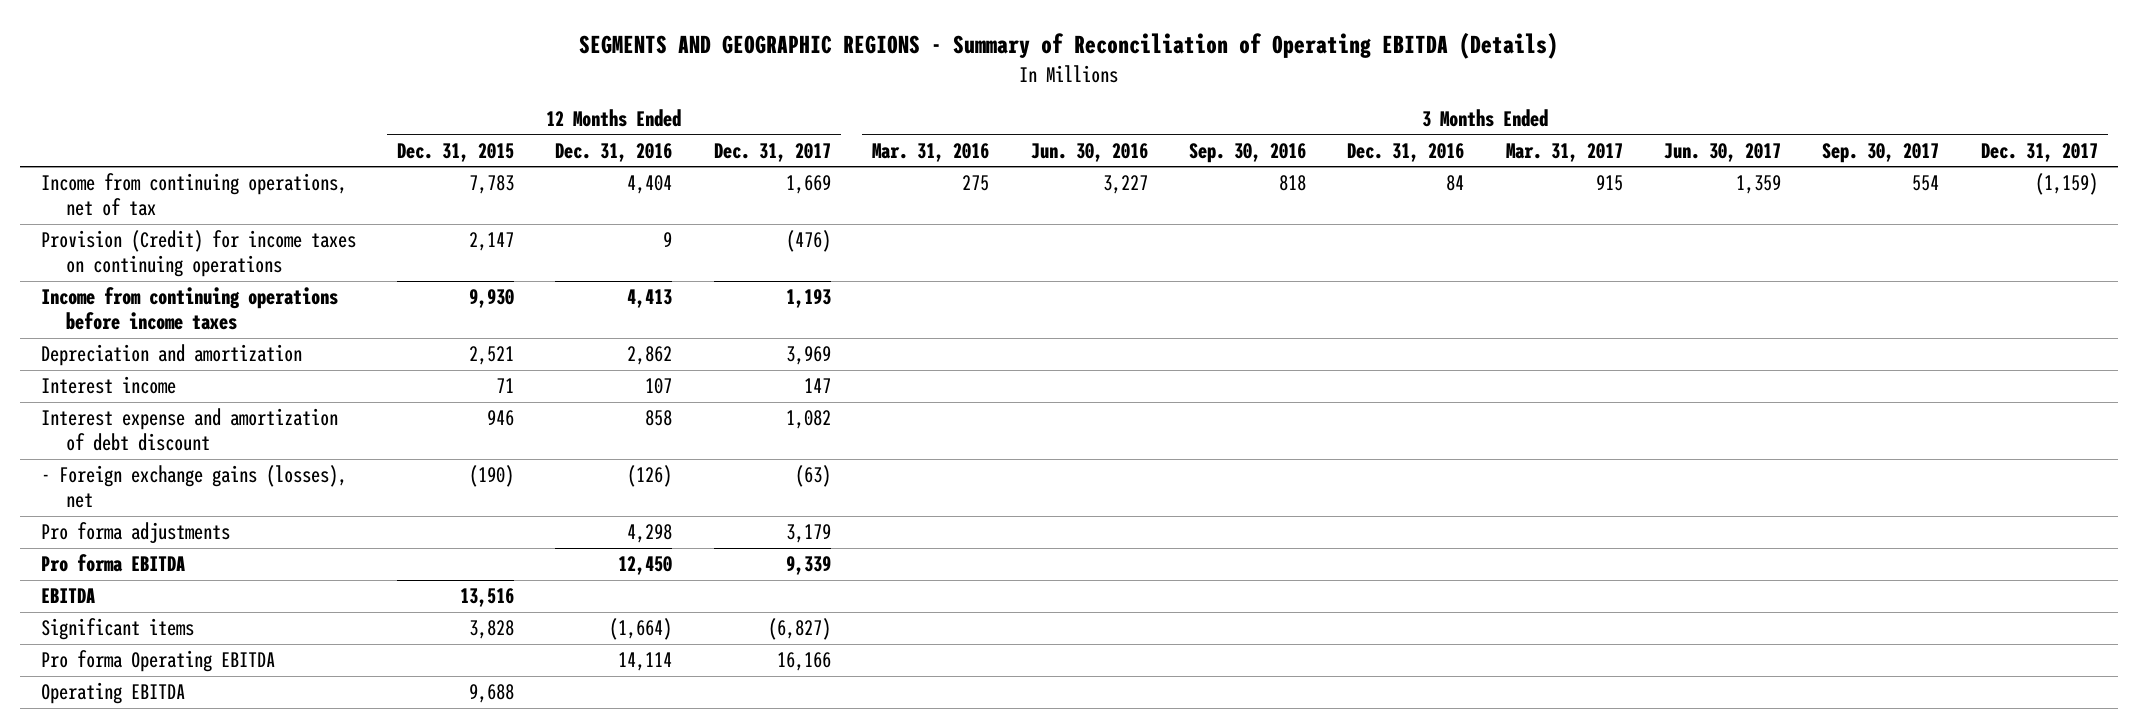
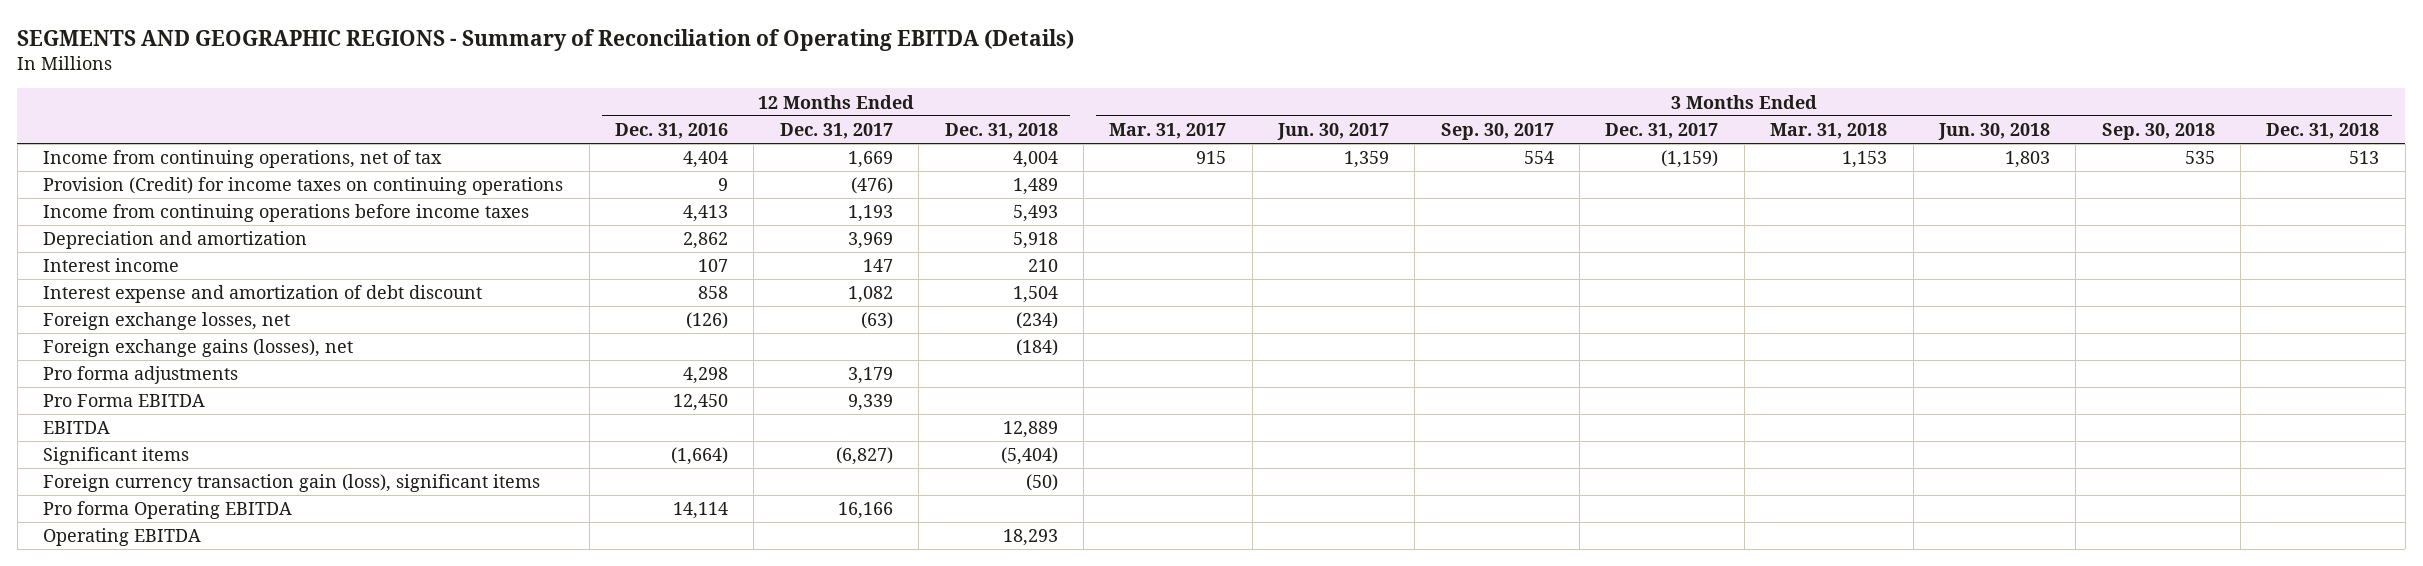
- | 12 Months Ended Dec. 31, 2015 | 12 Months Ended Dec. 31, 2016 | 12 Months Ended Dec. 31, 2017 | 3 Months Ended Mar. 31, 2016 | 3 Months Ended Jun. 30, 2016 | 3 Months Ended Sep. 30, 2016 | 3 Months Ended Dec. 31, 2016 | 3 Months Ended Mar. 31, 2017 | 3 Months Ended Jun. 30, 2017 | 3 Months Ended Sep. 30, 2017 | 3 Months Ended Dec. 31, 2017
+ | 12 Months Ended Dec. 31, 2016 | 12 Months Ended Dec. 31, 2017 | 12 Months Ended Dec. 31, 2018 | 3 Months Ended Mar. 31, 2017 | 3 Months Ended Jun. 30, 2017 | 3 Months Ended Sep. 30, 2017 | 3 Months Ended Dec. 31, 2017 | 3 Months Ended Mar. 31, 2018 | 3 Months Ended Jun. 30, 2018 | 3 Months Ended Sep. 30, 2018 | 3 Months Ended Dec. 31, 2018
- - Foreign exchange gains (losses), net | (190) | (126) | (63) | | | | | | | |
+ Foreign exchange losses, net | (126) | (63) | (234) | | | | | | | |
+ Foreign exchange gains (losses), net | | | (184) | | | | | | | |
- Pro forma EBITDA | | 12,450 | 9,339 | | | | | | | |
+ Pro Forma EBITDA | 12,450 | 9,339 | | | | | | | | |
+ Foreign currency transaction gain (loss), significant items | | | (50) | | | | | | | |

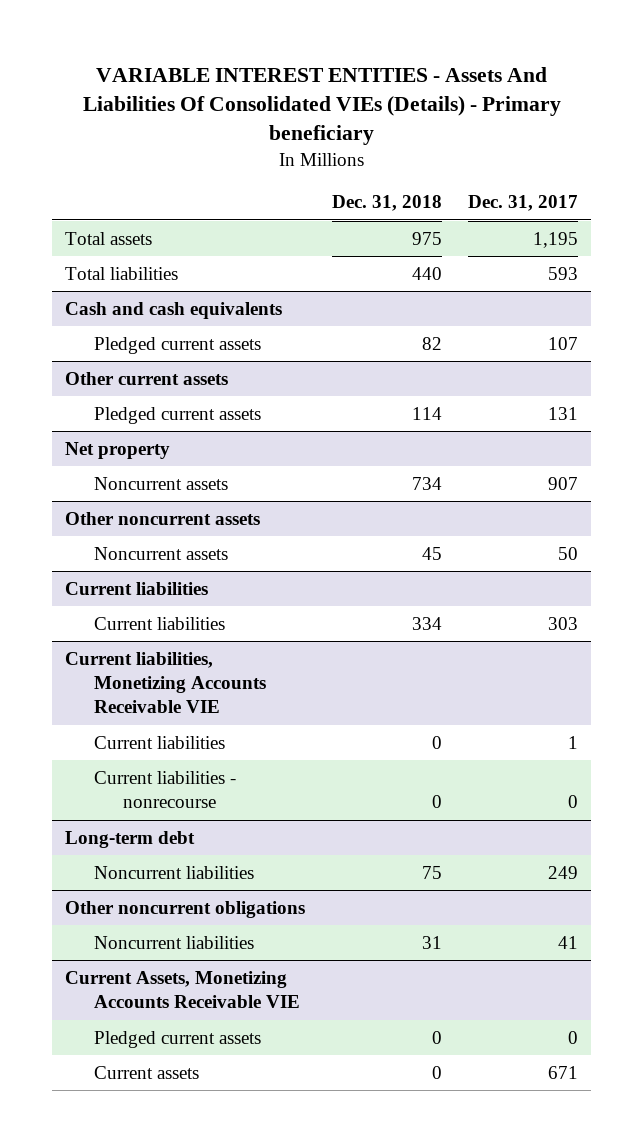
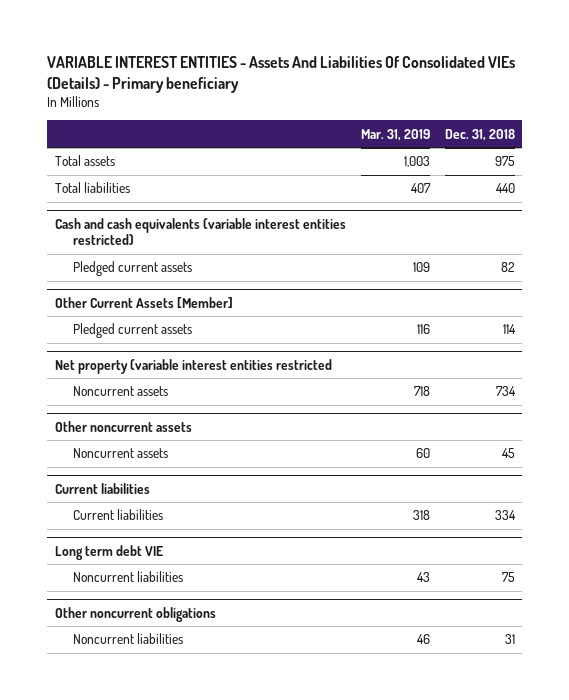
- | Dec. 31, 2018 | Dec. 31, 2017
+ | Mar. 31, 2019 | Dec. 31, 2018
- Cash and cash equivalents
+ Cash and cash equivalents (variable interest entities restricted)
- Other current assets
+ Other Current Assets [Member]
- Net property
+ Net property (variable interest entities restricted
- Current liabilities, Monetizing Accounts Receivable VIE
- Current liabilities | 0 | 1
- Current liabilities - nonrecourse | 0 | 0
- Long-term debt
+ Long term debt VIE
- Current Assets, Monetizing Accounts Receivable VIE
- Pledged current assets | 0 | 0
- Current assets | 0 | 671

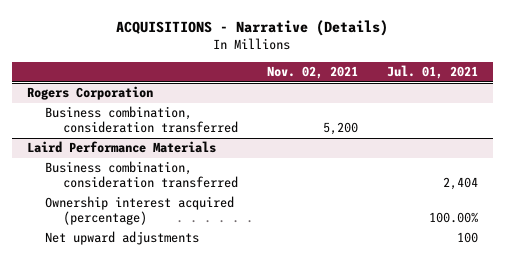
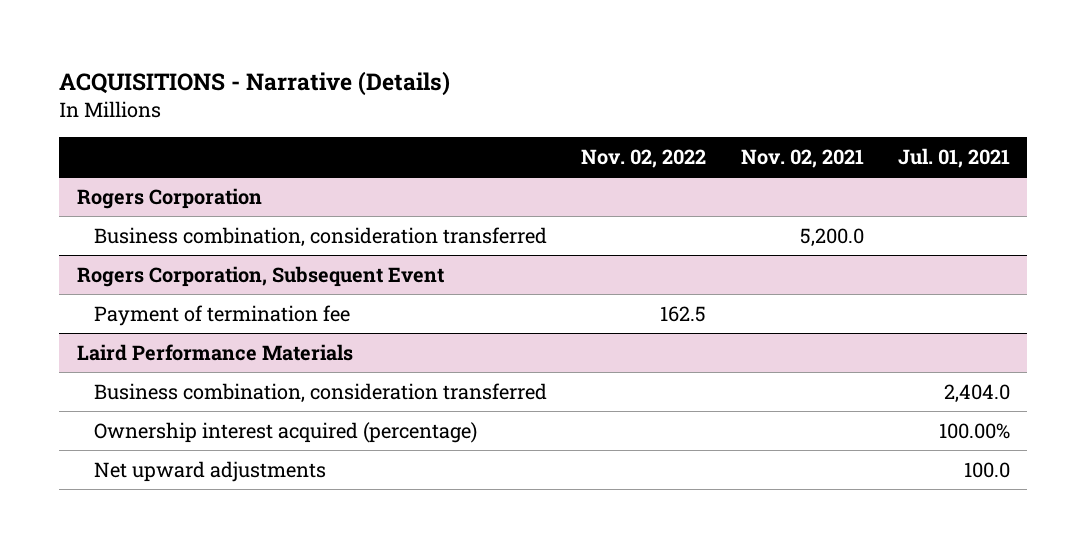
- | Nov. 02, 2021 | Jul. 01, 2021
+ | Nov. 02, 2022 | Nov. 02, 2021 | Jul. 01, 2021
@ Rogers Corporation
- Business combination, consideration transferred | 5,200 |
+ Business combination, consideration transferred | | 5,200.0 |
+ Rogers Corporation, Subsequent Event
+ Payment of termination fee | 162.5 | |
@ Laird Performance Materials
- Business combination, consideration transferred | | 2,404
+ Business combination, consideration transferred | | | 2,404.0
- Net upward adjustments | | 100
+ Net upward adjustments | | | 100.0

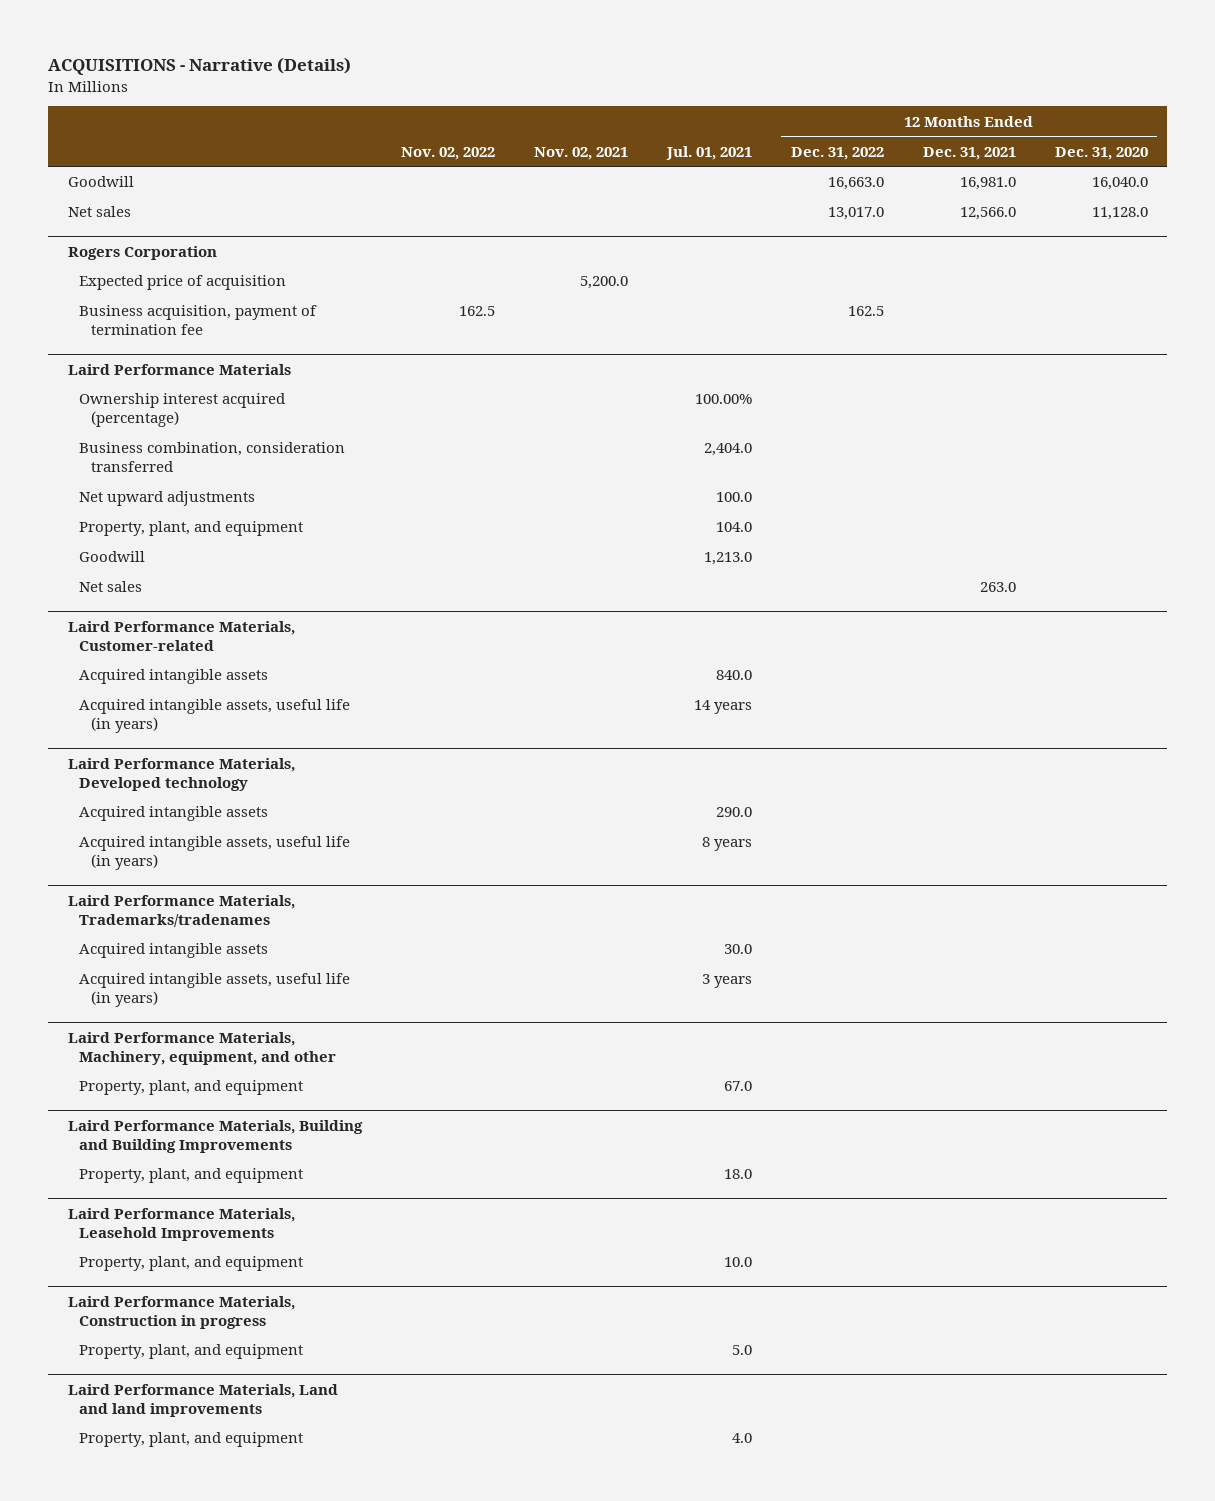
- | Nov. 02, 2022 | Nov. 02, 2021 | Jul. 01, 2021
+ | Nov. 02, 2022 | Nov. 02, 2021 | Jul. 01, 2021 | 12 Months Ended Dec. 31, 2022 | 12 Months Ended Dec. 31, 2021 | 12 Months Ended Dec. 31, 2020
+ Goodwill | | | | 16,663.0 | 16,981.0 | 16,040.0
+ Net sales | | | | 13,017.0 | 12,566.0 | 11,128.0
@ Rogers Corporation
- Business combination, consideration transferred | | 5,200.0 |
- Rogers Corporation, Subsequent Event
- Payment of termination fee | 162.5 | |
@ Rogers Corporation
+ Expected price of acquisition | | 5,200.0 | | | |
+ Business acquisition, payment of termination fee | 162.5 | | | 162.5 | |
@ Laird Performance Materials
moved down: Business combination, consideration transferred | | | 2,404.0 | | |
+ Property, plant, and equipment | | | 104.0 | | |
+ Goodwill | | | 1,213.0 | | |
+ Net sales | | | | | 263.0 |
+ Laird Performance Materials, Customer-related
+ Acquired intangible assets | | | 840.0 | | |
+ Acquired intangible assets, useful life (in years) | | | 14 years | | |
+ Laird Performance Materials, Developed technology
+ Acquired intangible assets | | | 290.0 | | |
+ Acquired intangible assets, useful life (in years) | | | 8 years | | |
+ Laird Performance Materials, Trademarks/tradenames
+ Acquired intangible assets | | | 30.0 | | |
+ Acquired intangible assets, useful life (in years) | | | 3 years | | |
+ Laird Performance Materials, Machinery, equipment, and other
+ Property, plant, and equipment | | | 67.0 | | |
+ Laird Performance Materials, Building and Building Improvements
+ Property, plant, and equipment | | | 18.0 | | |
+ Laird Performance Materials, Leasehold Improvements
+ Property, plant, and equipment | | | 10.0 | | |
+ Laird Performance Materials, Construction in progress
+ Property, plant, and equipment | | | 5.0 | | |
+ Laird Performance Materials, Land and land improvements
+ Property, plant, and equipment | | | 4.0 | | |

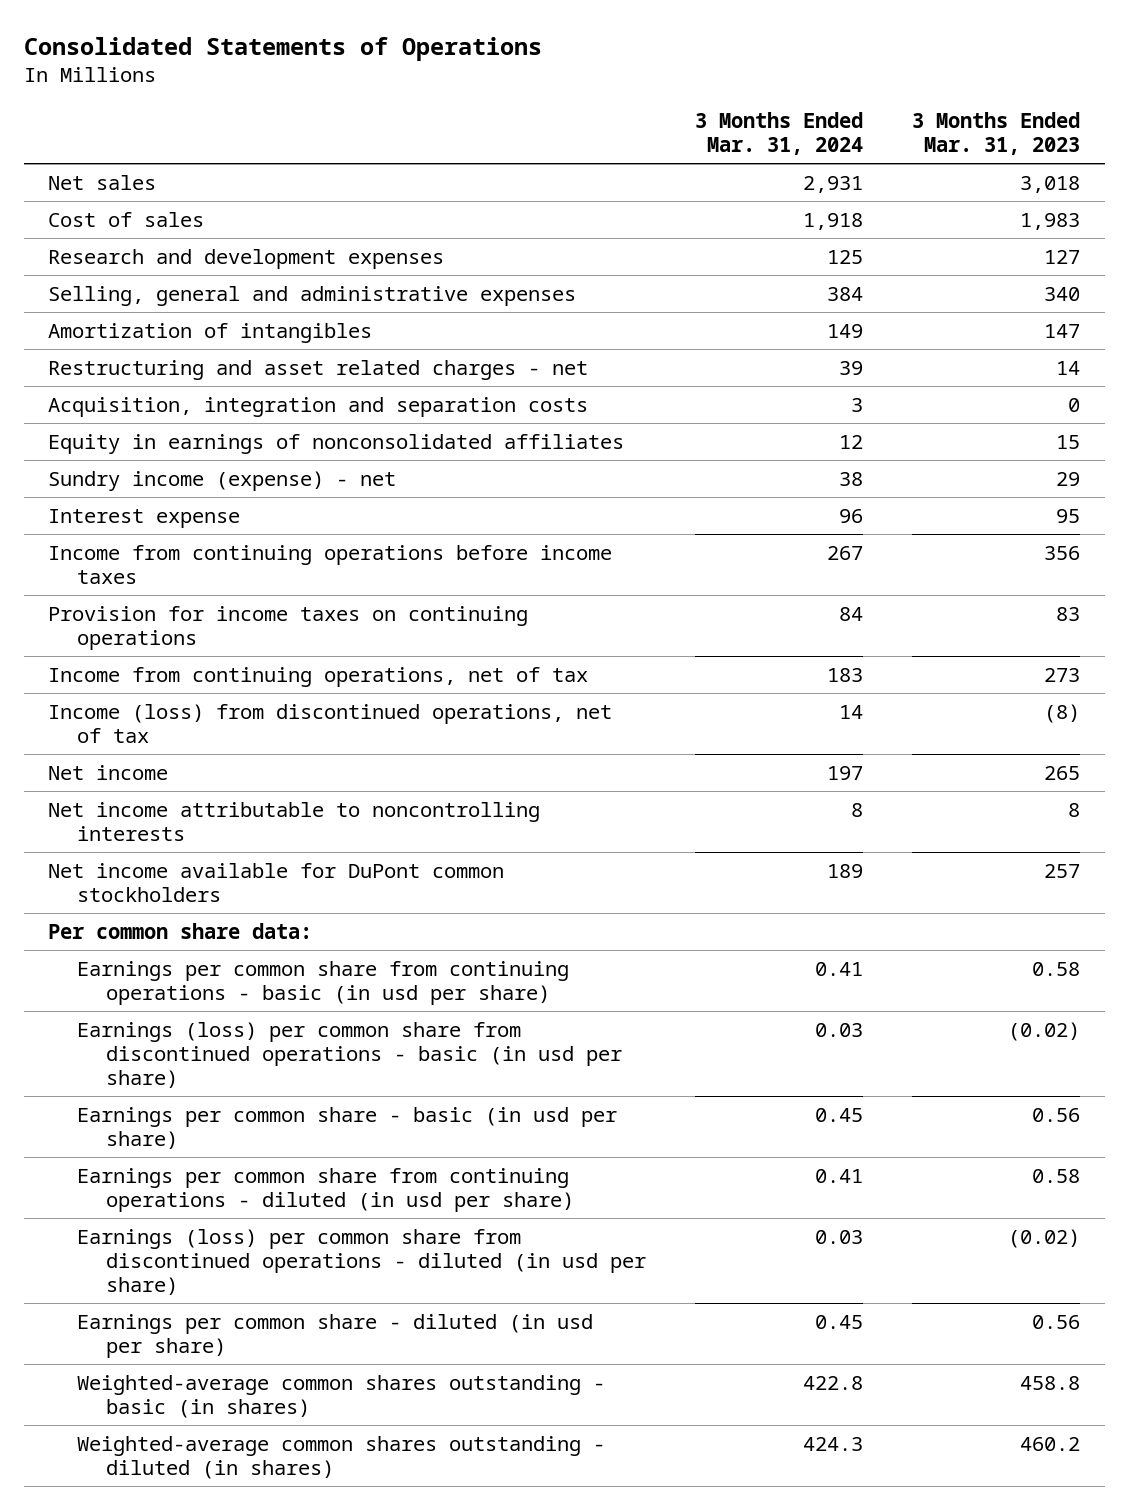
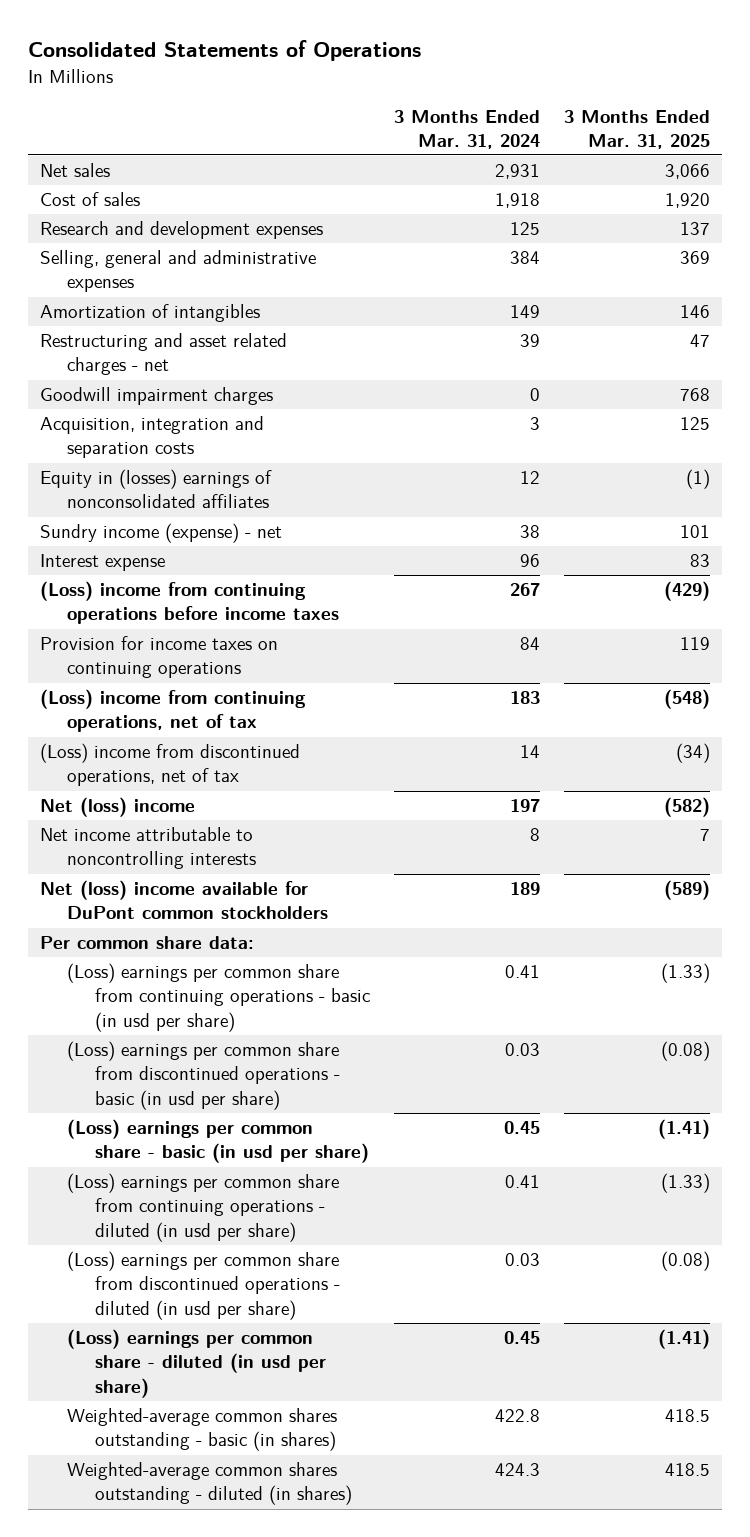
- | 3 Months Ended Mar. 31, 2024 | 3 Months Ended Mar. 31, 2023
+ | 3 Months Ended Mar. 31, 2024 | 3 Months Ended Mar. 31, 2025
+ Goodwill impairment charges | 0 | 768
- Equity in earnings of nonconsolidated affiliates | 12 | 15
+ Equity in (losses) earnings of nonconsolidated affiliates | 12 | (1)
- Income from continuing operations before income taxes | 267 | 356
+ (Loss) income from continuing operations before income taxes | 267 | (429)
- Income from continuing operations, net of tax | 183 | 273
- Income (loss) from discontinued operations, net of tax | 14 | (8)
- Net income | 197 | 265
+ (Loss) income from continuing operations, net of tax | 183 | (548)
+ (Loss) income from discontinued operations, net of tax | 14 | (34)
+ Net (loss) income | 197 | (582)
- Net income available for DuPont common stockholders | 189 | 257
+ Net (loss) income available for DuPont common stockholders | 189 | (589)
- Earnings per common share from continuing operations - basic (in usd per share) | 0.41 | 0.58
- Earnings (loss) per common share from discontinued operations - basic (in usd per share) | 0.03 | (0.02)
- Earnings per common share - basic (in usd per share) | 0.45 | 0.56
- Earnings per common share from continuing operations - diluted (in usd per share) | 0.41 | 0.58
- Earnings (loss) per common share from discontinued operations - diluted (in usd per share) | 0.03 | (0.02)
- Earnings per common share - diluted (in usd per share) | 0.45 | 0.56
+ (Loss) earnings per common share from continuing operations - basic (in usd per share) | 0.41 | (1.33)
+ (Loss) earnings per common share from discontinued operations - basic (in usd per share) | 0.03 | (0.08)
+ (Loss) earnings per common share - basic (in usd per share) | 0.45 | (1.41)
+ (Loss) earnings per common share from continuing operations - diluted (in usd per share) | 0.41 | (1.33)
+ (Loss) earnings per common share from discontinued operations - diluted (in usd per share) | 0.03 | (0.08)
+ (Loss) earnings per common share - diluted (in usd per share) | 0.45 | (1.41)

